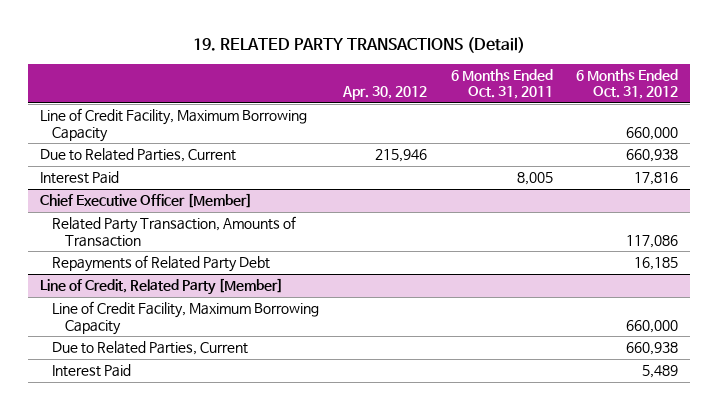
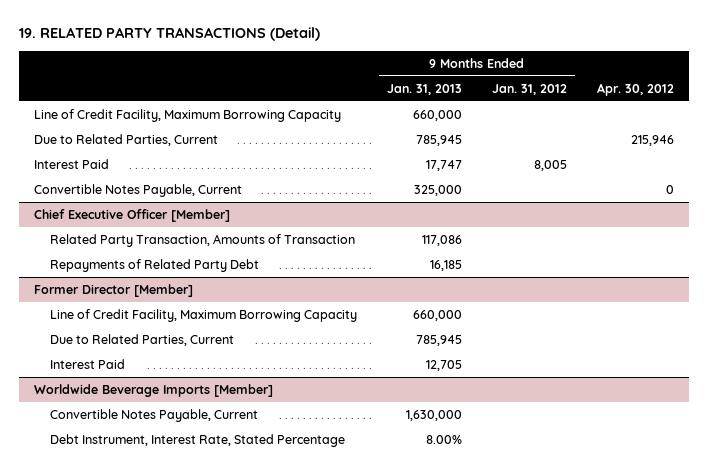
- | Apr. 30, 2012 | 6 Months Ended Oct. 31, 2011 | 6 Months Ended Oct. 31, 2012
+ | 9 Months Ended Jan. 31, 2013 | 9 Months Ended Jan. 31, 2012 | Apr. 30, 2012
+ Convertible Notes Payable, Current | 325,000 | | 0
- Line of Credit, Related Party [Member]
- Line of Credit Facility, Maximum Borrowing Capacity | | | 660,000
- Due to Related Parties, Current | | | 660,938
- Interest Paid | | | 5,489
+ Former Director [Member]
+ Line of Credit Facility, Maximum Borrowing Capacity | 660,000 | |
+ Due to Related Parties, Current | 785,945 | |
+ Interest Paid | 12,705 | |
+ Worldwide Beverage Imports [Member]
+ Convertible Notes Payable, Current | 1,630,000 | |
+ Debt Instrument, Interest Rate, Stated Percentage | 8.00% | |

